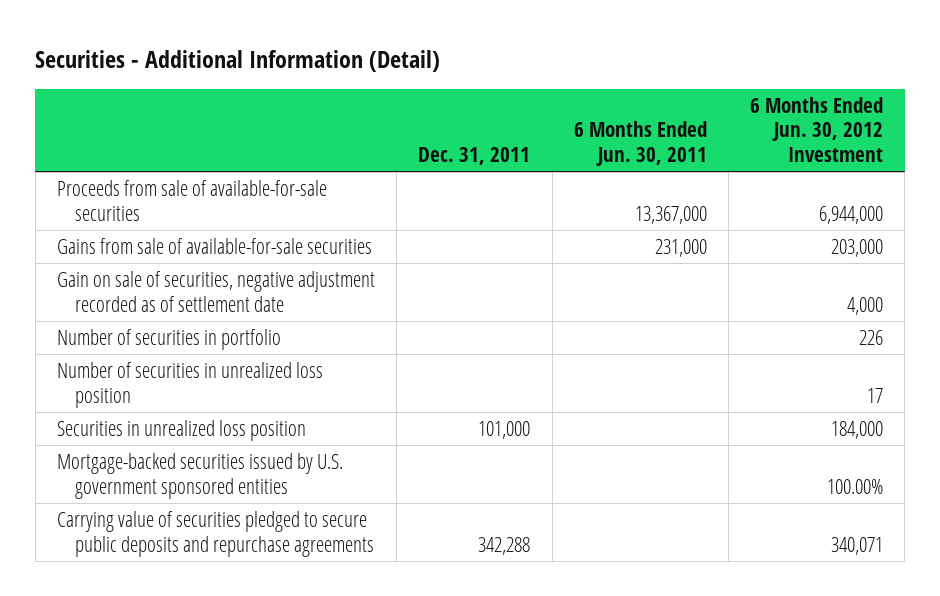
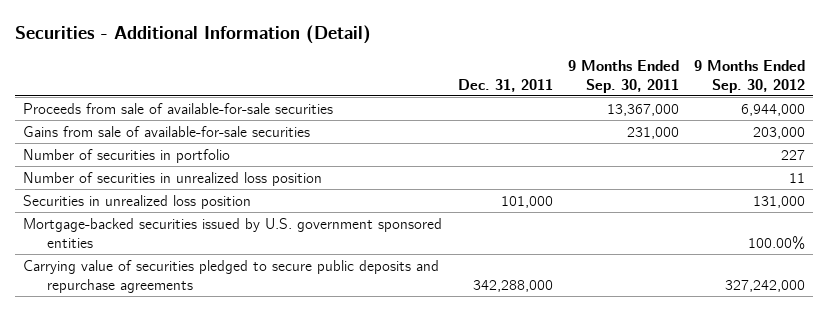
- | Dec. 31, 2011 | 6 Months Ended Jun. 30, 2011 | 6 Months Ended Jun. 30, 2012 Investment
+ | Dec. 31, 2011 | 9 Months Ended Sep. 30, 2011 | 9 Months Ended Sep. 30, 2012
- Gain on sale of securities, negative adjustment recorded as of settlement date | | | 4,000
- Carrying value of securities pledged to secure public deposits and repurchase agreements | 342,288 | | 340,071
+ Carrying value of securities pledged to secure public deposits and repurchase agreements | 342,288,000 | | 327,242,000

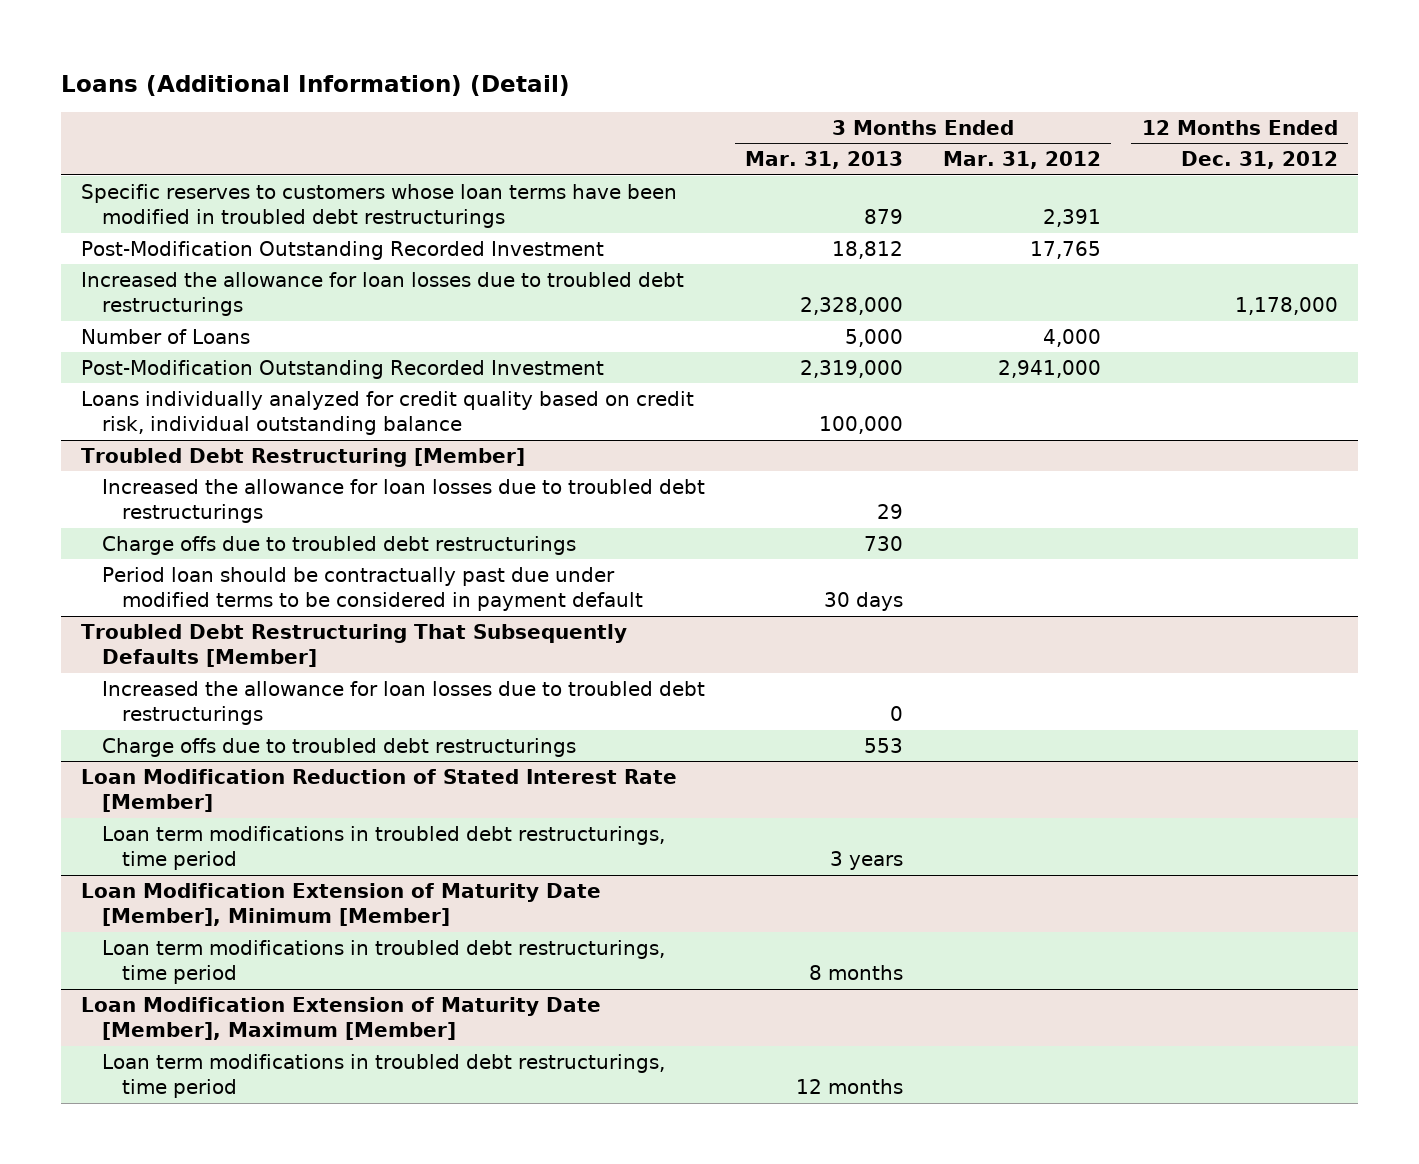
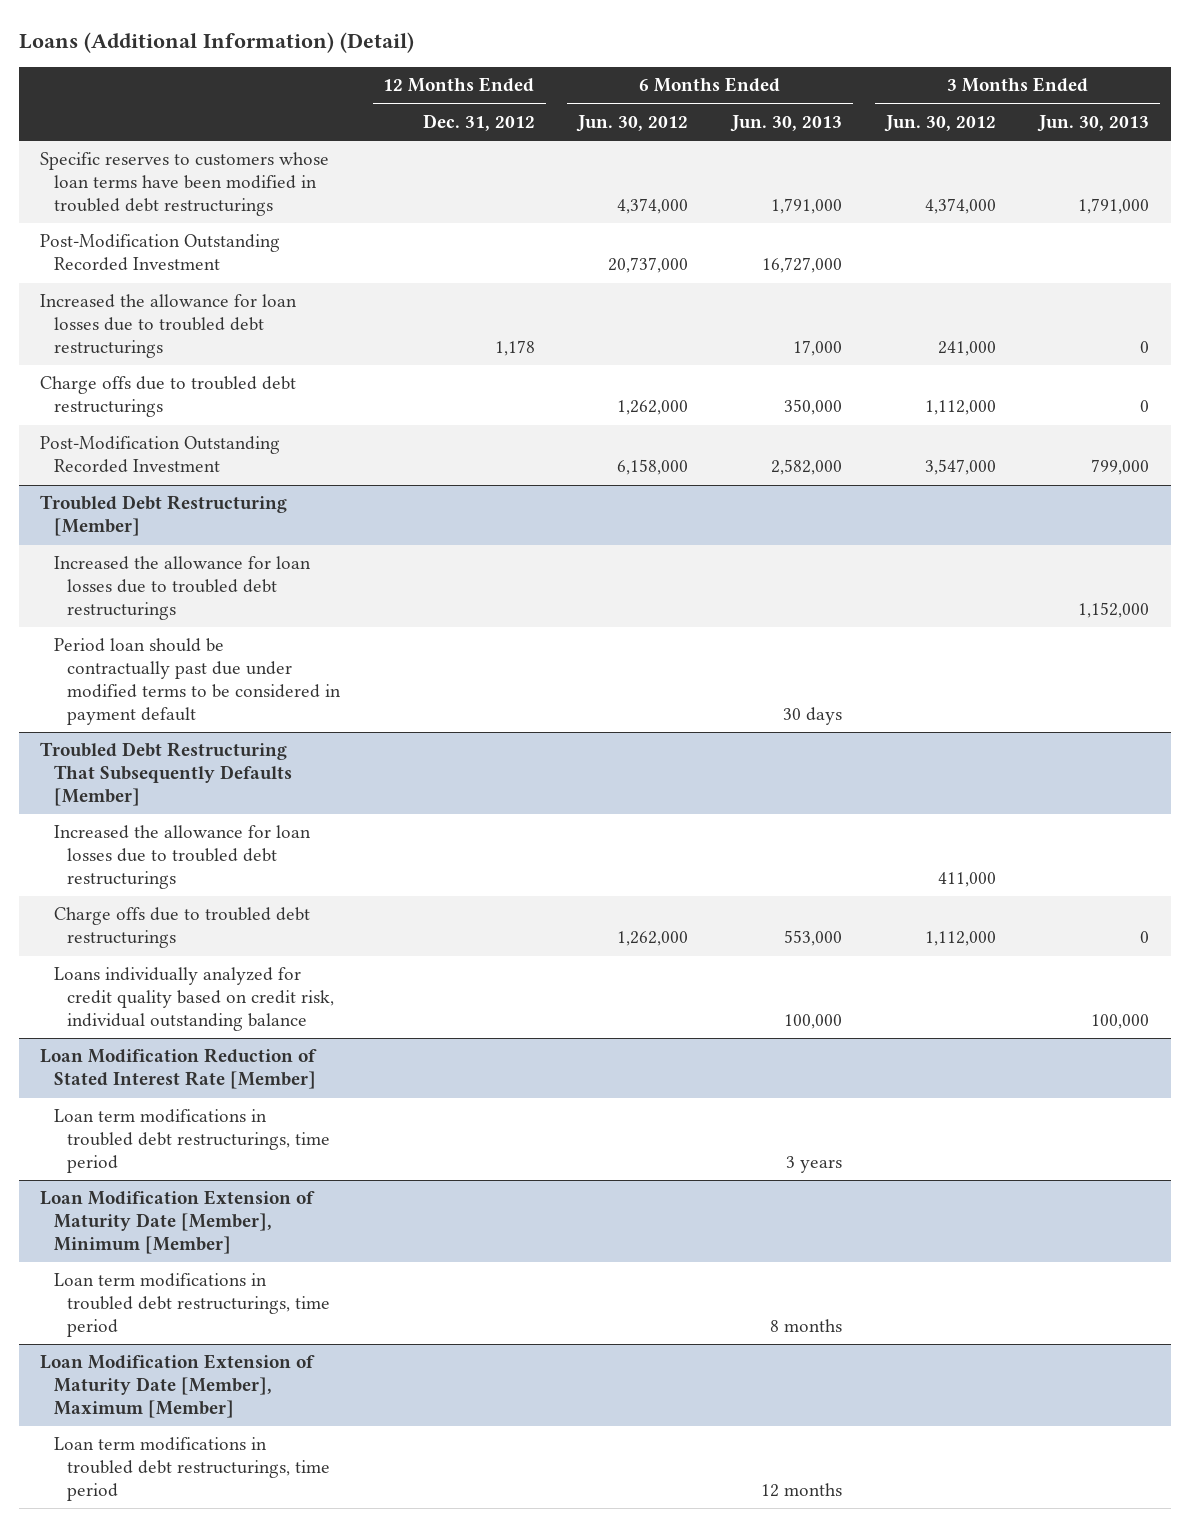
- | 3 Months Ended Mar. 31, 2013 | 3 Months Ended Mar. 31, 2012 | 12 Months Ended Dec. 31, 2012
+ | 12 Months Ended Dec. 31, 2012 | 6 Months Ended Jun. 30, 2012 | 6 Months Ended Jun. 30, 2013 | 3 Months Ended Jun. 30, 2012 | 3 Months Ended Jun. 30, 2013
- Increased the allowance for loan losses due to troubled debt restructurings | 2,328,000 | | 1,178,000
- Number of Loans | 5,000 | 4,000 |
+ Increased the allowance for loan losses due to troubled debt restructurings | 1,178 | | 17,000 | 241,000 | 0
+ Charge offs due to troubled debt restructurings | | 1,262,000 | 350,000 | 1,112,000 | 0
- Loans individually analyzed for credit quality based on credit risk, individual outstanding balance | 100,000 | |
@ Troubled Debt Restructuring [Member]
- Charge offs due to troubled debt restructurings | 730 | |
@ Troubled Debt Restructuring That Subsequently Defaults [Member]
+ Loans individually analyzed for credit quality based on credit risk, individual outstanding balance | | | 100,000 | | 100,000

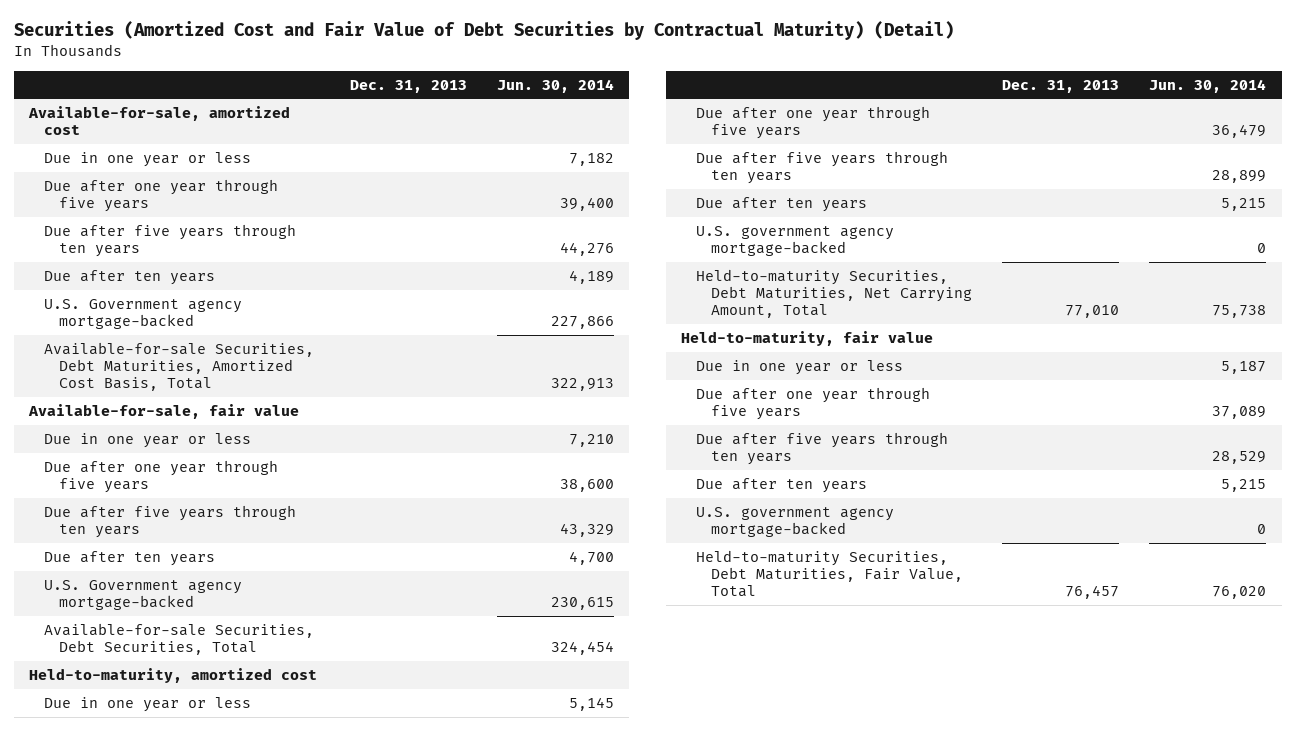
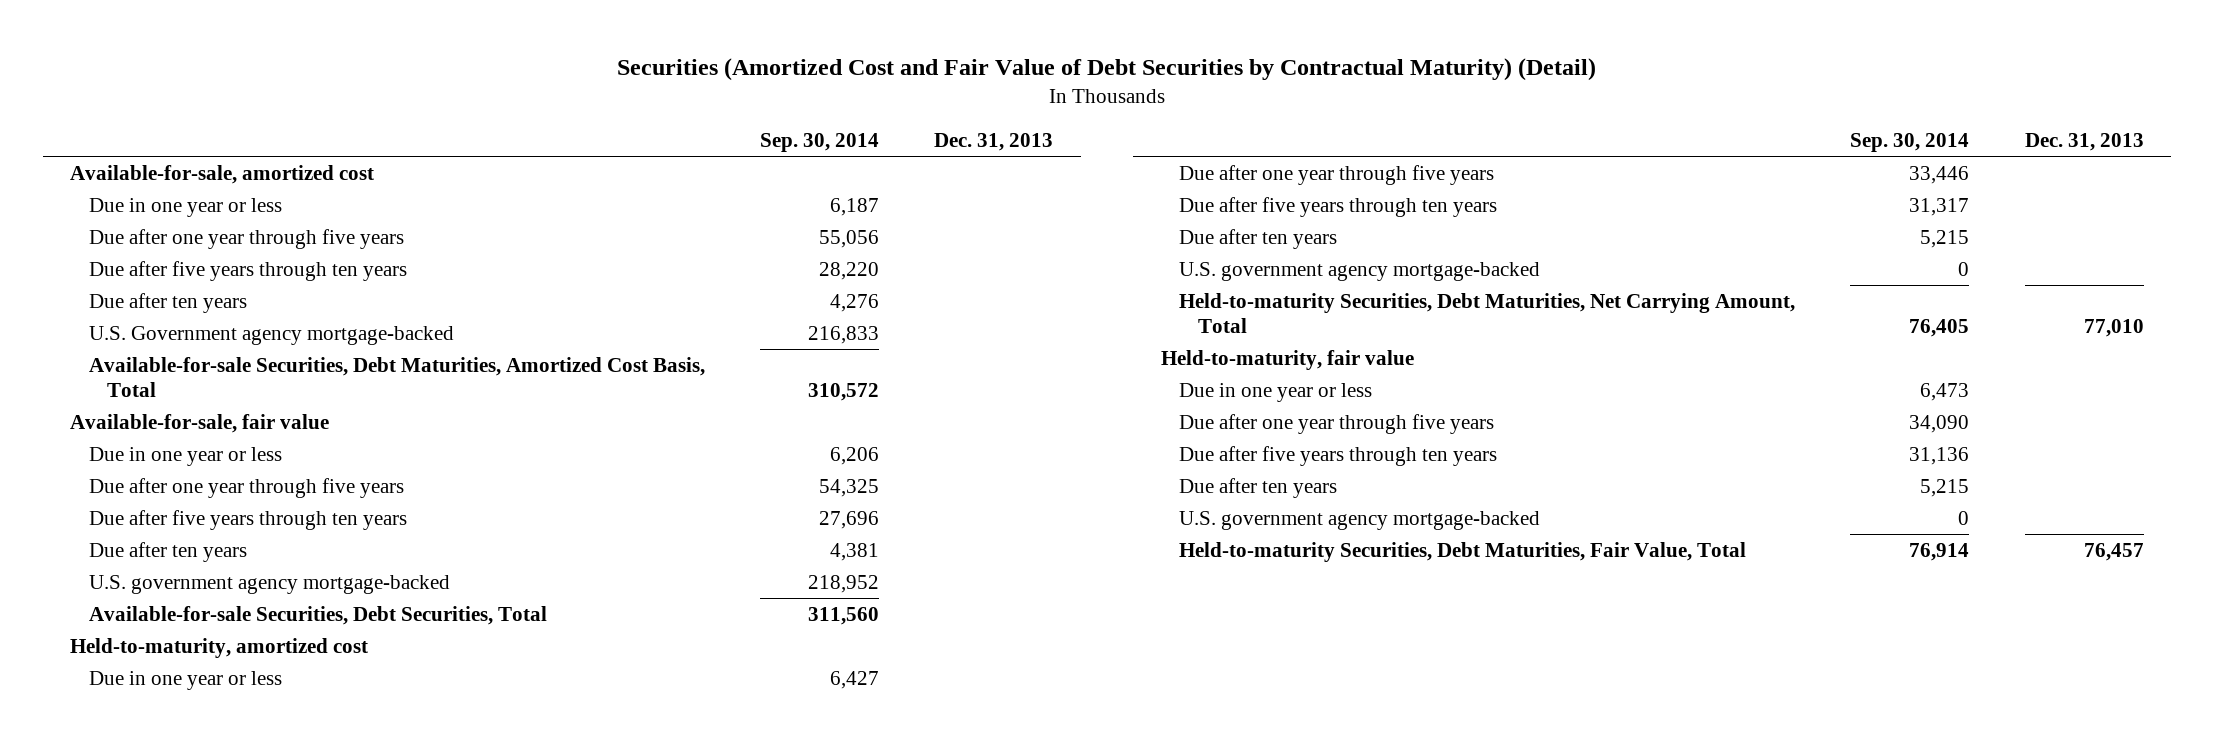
- | Dec. 31, 2013 | Jun. 30, 2014
+ | Sep. 30, 2014 | Dec. 31, 2013
- U.S. Government agency mortgage-backed | | 230,615
+ U.S. government agency mortgage-backed | 218,952 |

